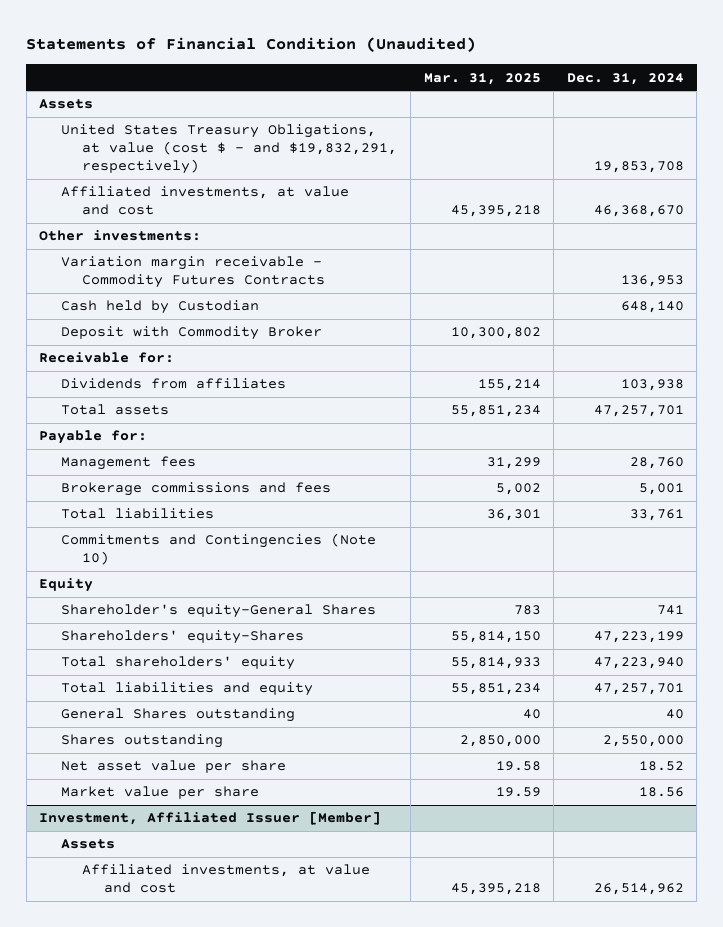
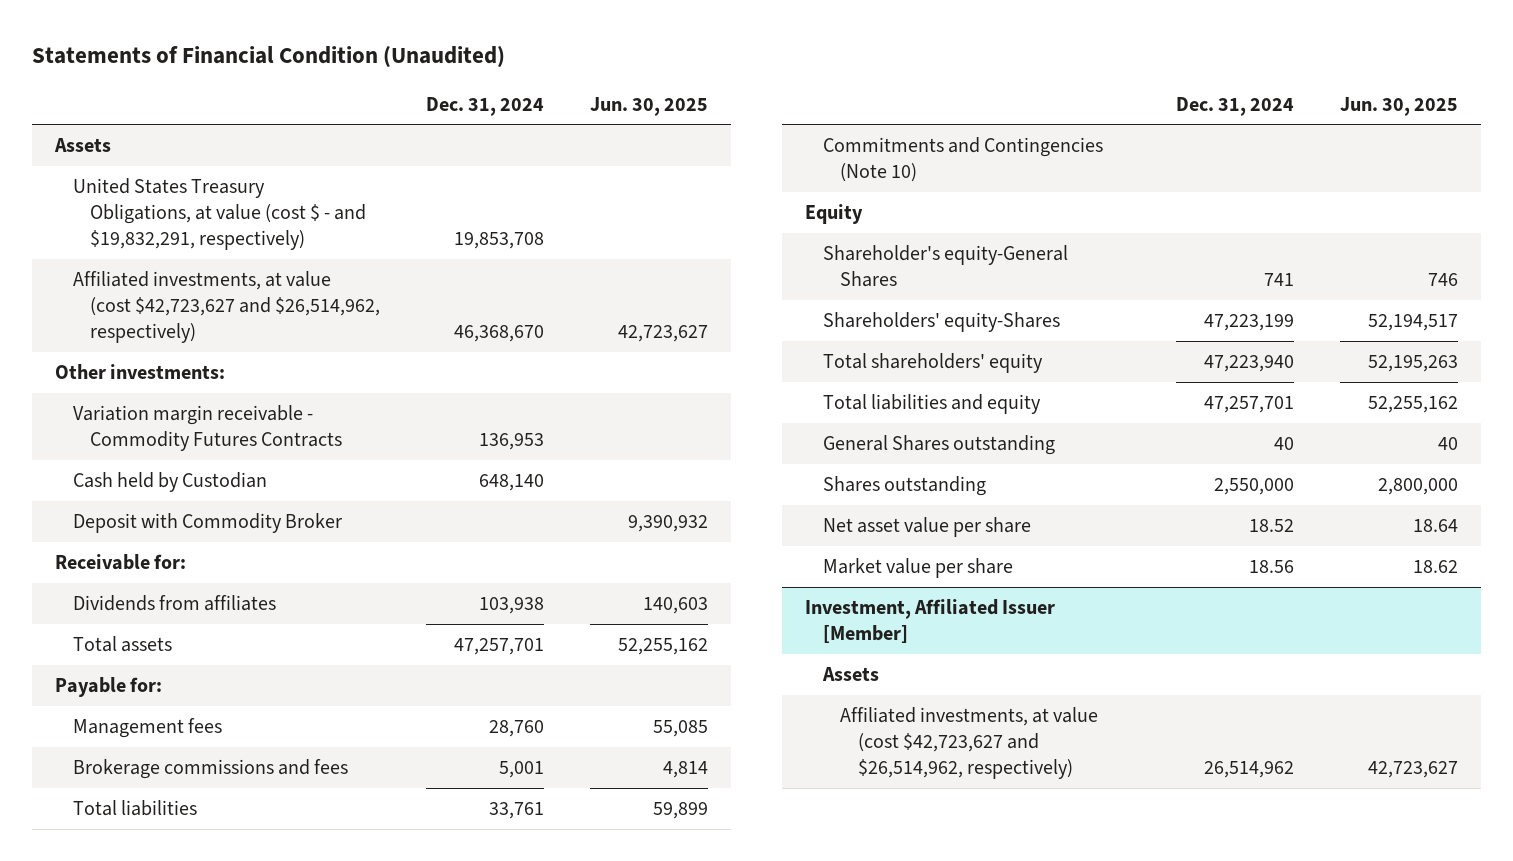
- | Mar. 31, 2025 | Dec. 31, 2024
+ | Dec. 31, 2024 | Jun. 30, 2025
- Affiliated investments, at value and cost | 45,395,218 | 46,368,670
+ Affiliated investments, at value (cost $42,723,627 and $26,514,962, respectively) | 46,368,670 | 42,723,627
@ Investment, Affiliated Issuer [Member]
- Affiliated investments, at value and cost | 45,395,218 | 26,514,962
+ Affiliated investments, at value (cost $42,723,627 and $26,514,962, respectively) | 26,514,962 | 42,723,627

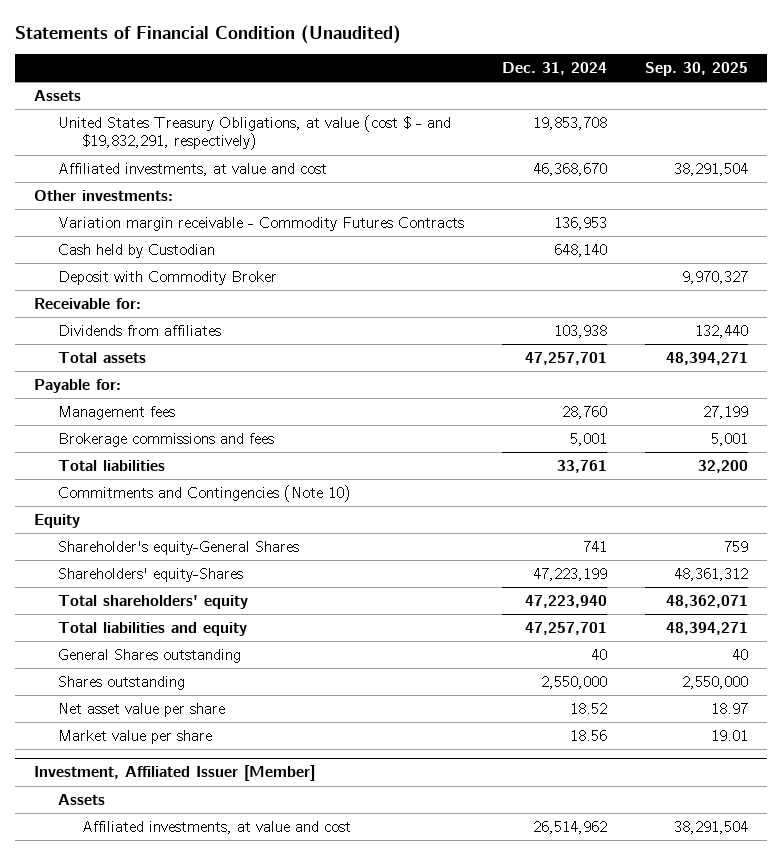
- | Dec. 31, 2024 | Jun. 30, 2025
+ | Dec. 31, 2024 | Sep. 30, 2025
- Affiliated investments, at value (cost $42,723,627 and $26,514,962, respectively) | 46,368,670 | 42,723,627
+ Affiliated investments, at value and cost | 46,368,670 | 38,291,504
@ Investment, Affiliated Issuer [Member]
- Affiliated investments, at value (cost $42,723,627 and $26,514,962, respectively) | 26,514,962 | 42,723,627
+ Affiliated investments, at value and cost | 26,514,962 | 38,291,504

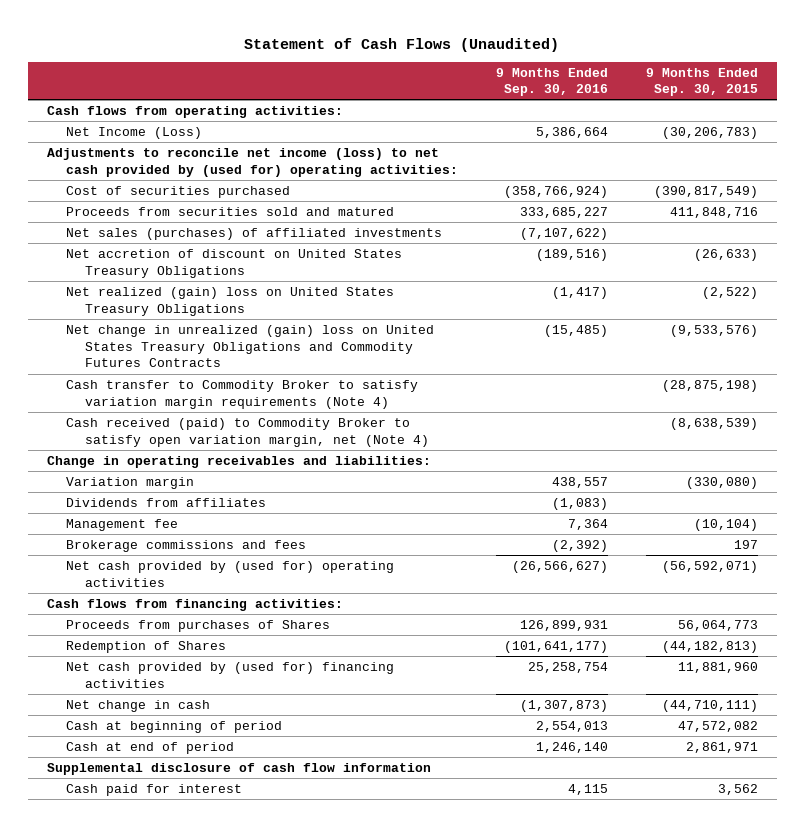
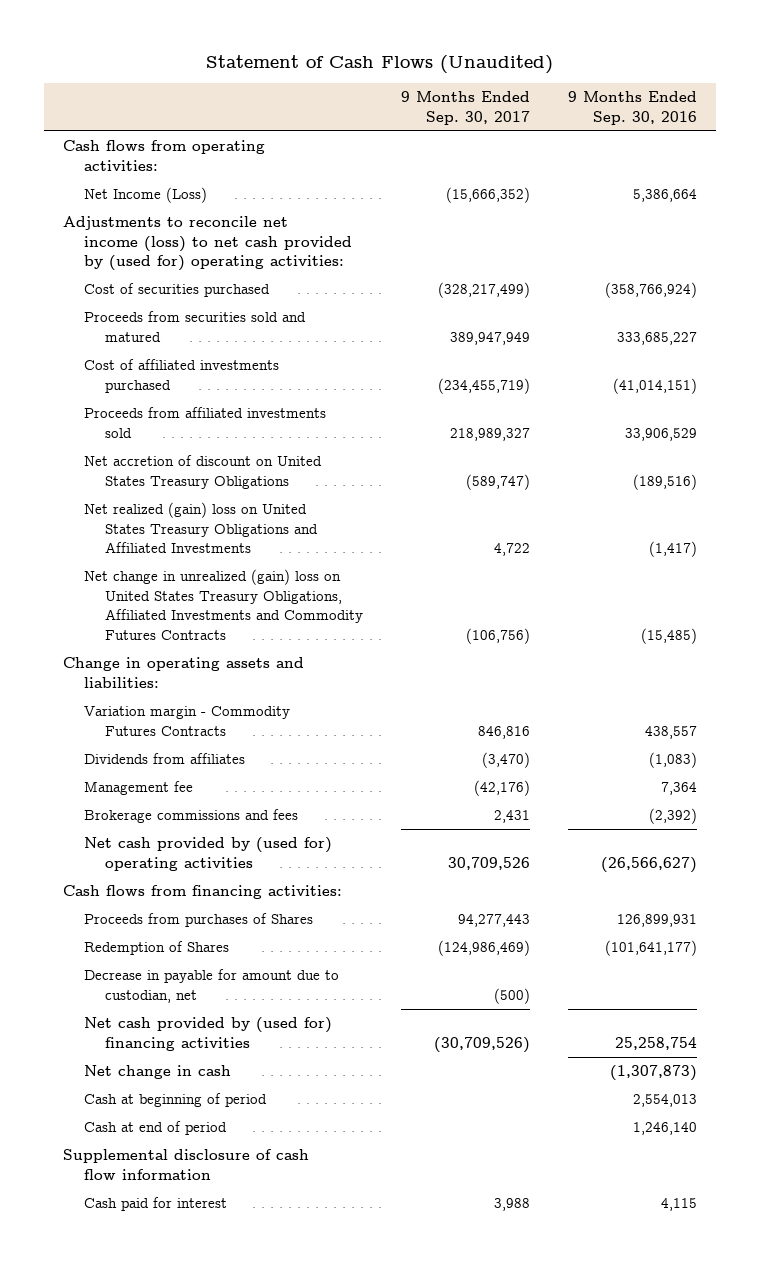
- | 9 Months Ended Sep. 30, 2016 | 9 Months Ended Sep. 30, 2015
+ | 9 Months Ended Sep. 30, 2017 | 9 Months Ended Sep. 30, 2016
- Net sales (purchases) of affiliated investments | (7,107,622) |
+ Cost of affiliated investments purchased | (234,455,719) | (41,014,151)
+ Proceeds from affiliated investments sold | 218,989,327 | 33,906,529
- Net realized (gain) loss on United States Treasury Obligations | (1,417) | (2,522)
- Net change in unrealized (gain) loss on United States Treasury Obligations and Commodity Futures Contracts | (15,485) | (9,533,576)
- Cash transfer to Commodity Broker to satisfy variation margin requirements (Note 4) | | (28,875,198)
- Cash received (paid) to Commodity Broker to satisfy open variation margin, net (Note 4) | | (8,638,539)
- Change in operating receivables and liabilities:
- Variation margin | 438,557 | (330,080)
+ Net realized (gain) loss on United States Treasury Obligations and Affiliated Investments | 4,722 | (1,417)
+ Net change in unrealized (gain) loss on United States Treasury Obligations, Affiliated Investments and Commodity Futures Contracts | (106,756) | (15,485)
+ Change in operating assets and liabilities:
+ Variation margin - Commodity Futures Contracts | 846,816 | 438,557
+ Decrease in payable for amount due to custodian, net | (500) |

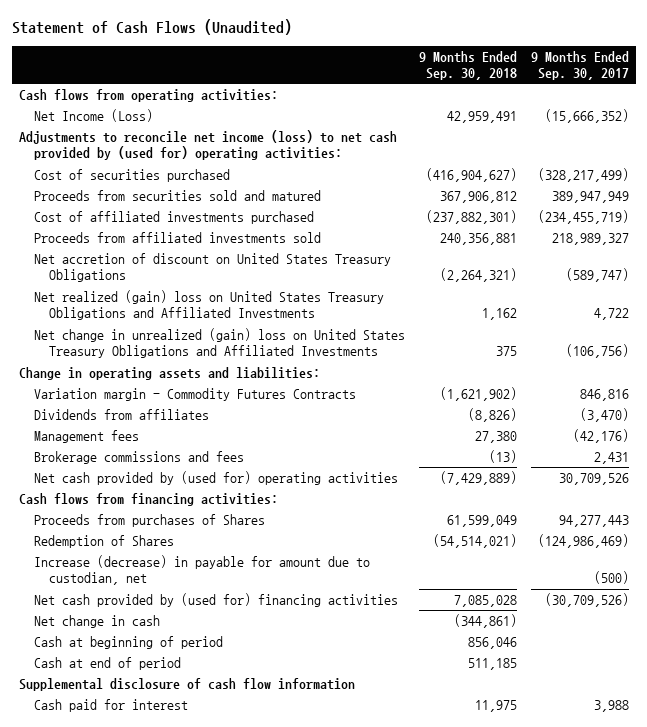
- | 9 Months Ended Sep. 30, 2017 | 9 Months Ended Sep. 30, 2016
+ | 9 Months Ended Sep. 30, 2018 | 9 Months Ended Sep. 30, 2017
- Net change in unrealized (gain) loss on United States Treasury Obligations, Affiliated Investments and Commodity Futures Contracts | (106,756) | (15,485)
+ Net change in unrealized (gain) loss on United States Treasury Obligations and Affiliated Investments | 375 | (106,756)
- Management fee | (42,176) | 7,364
+ Management fees | 27,380 | (42,176)
- Decrease in payable for amount due to custodian, net | (500) |
+ Increase (decrease) in payable for amount due to custodian, net | | (500)

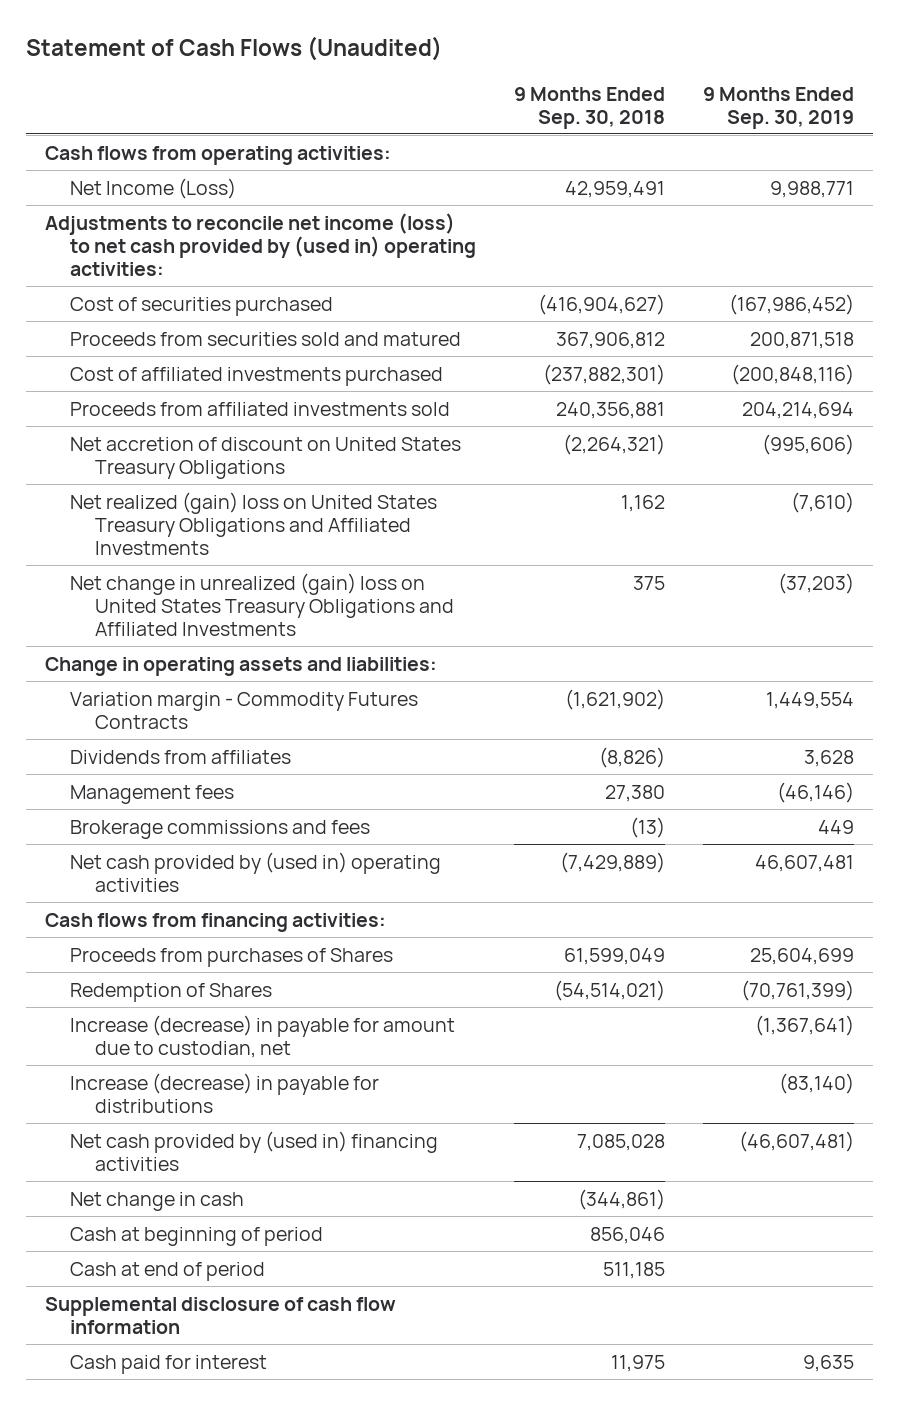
- | 9 Months Ended Sep. 30, 2018 | 9 Months Ended Sep. 30, 2017
+ | 9 Months Ended Sep. 30, 2018 | 9 Months Ended Sep. 30, 2019
- Adjustments to reconcile net income (loss) to net cash provided by (used for) operating activities:
+ Adjustments to reconcile net income (loss) to net cash provided by (used in) operating activities:
- Net cash provided by (used for) operating activities | (7,429,889) | 30,709,526
+ Net cash provided by (used in) operating activities | (7,429,889) | 46,607,481
- Net cash provided by (used for) financing activities | 7,085,028 | (30,709,526)
+ Increase (decrease) in payable for distributions | | (83,140)
+ Net cash provided by (used in) financing activities | 7,085,028 | (46,607,481)

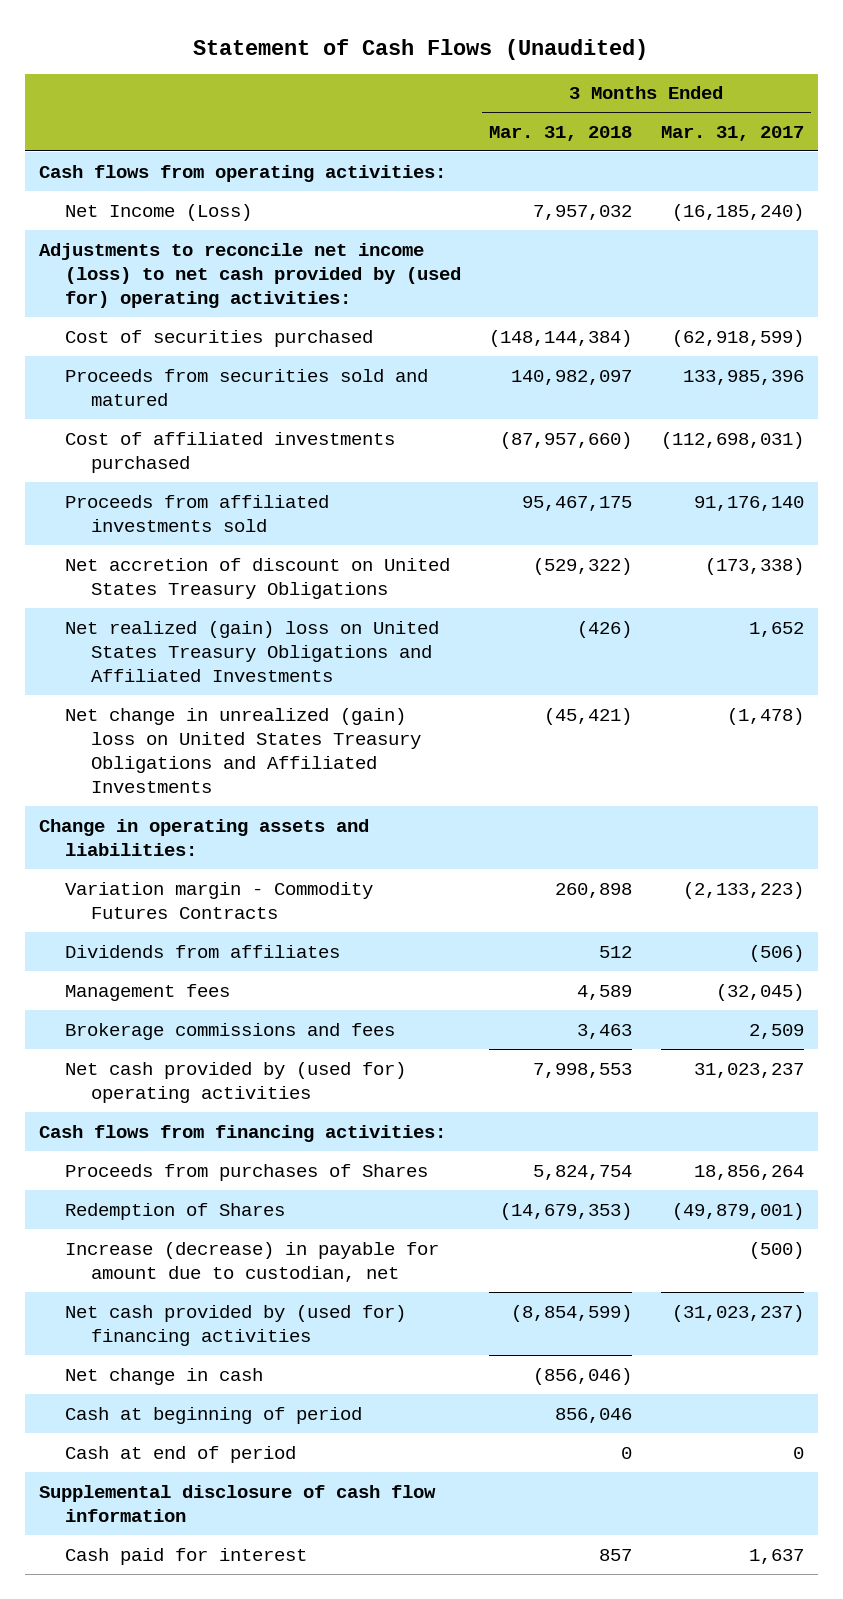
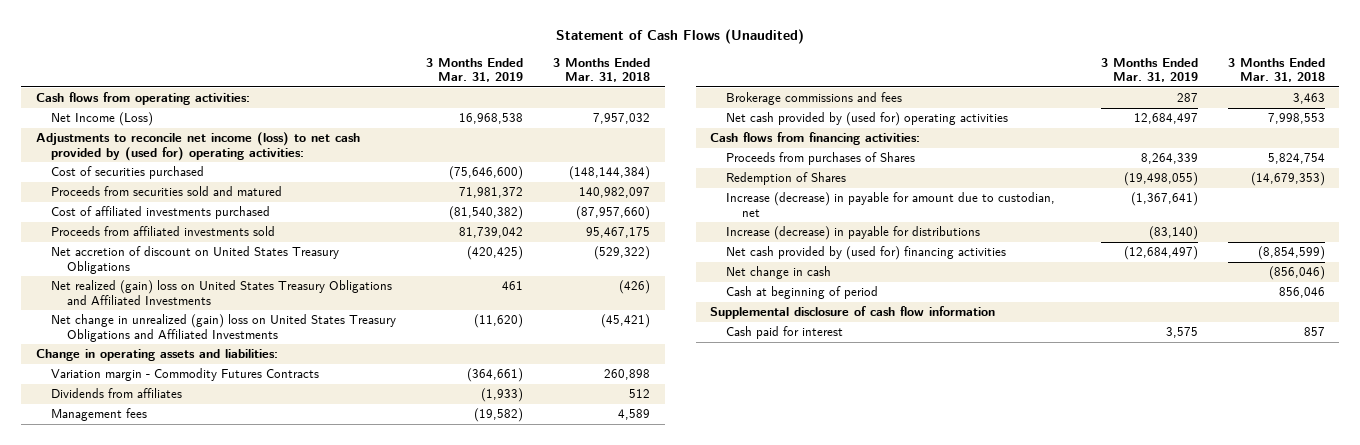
- | 3 Months Ended Mar. 31, 2018 | 3 Months Ended Mar. 31, 2017
+ | 3 Months Ended Mar. 31, 2019 | 3 Months Ended Mar. 31, 2018
+ Increase (decrease) in payable for distributions | (83,140) |
- Cash at end of period | 0 | 0

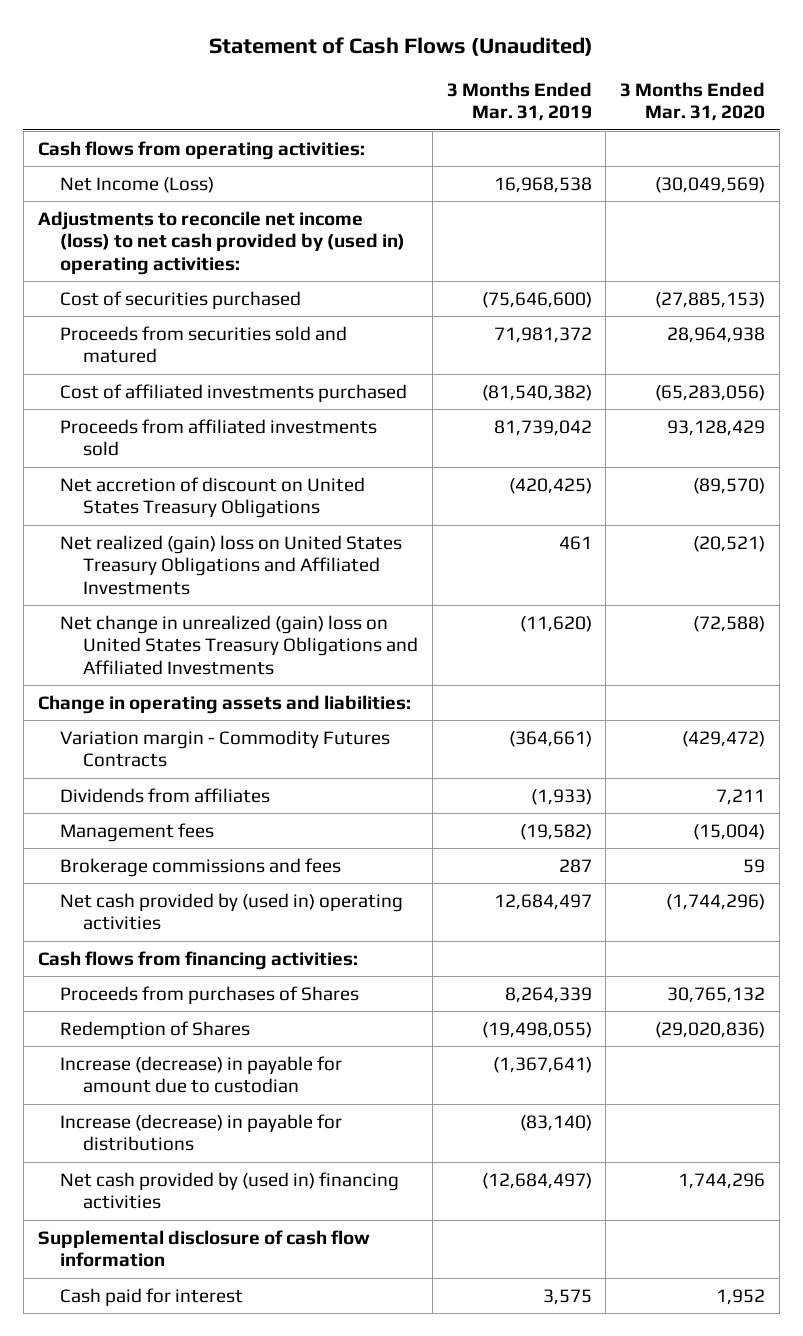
- | 3 Months Ended Mar. 31, 2019 | 3 Months Ended Mar. 31, 2018
+ | 3 Months Ended Mar. 31, 2019 | 3 Months Ended Mar. 31, 2020
- Adjustments to reconcile net income (loss) to net cash provided by (used for) operating activities:
+ Adjustments to reconcile net income (loss) to net cash provided by (used in) operating activities:
- Net cash provided by (used for) operating activities | 12,684,497 | 7,998,553
+ Net cash provided by (used in) operating activities | 12,684,497 | (1,744,296)
- Increase (decrease) in payable for amount due to custodian, net | (1,367,641) |
+ Increase (decrease) in payable for amount due to custodian | (1,367,641) |
- Net cash provided by (used for) financing activities | (12,684,497) | (8,854,599)
- Net change in cash | | (856,046)
- Cash at beginning of period | | 856,046
+ Net cash provided by (used in) financing activities | (12,684,497) | 1,744,296

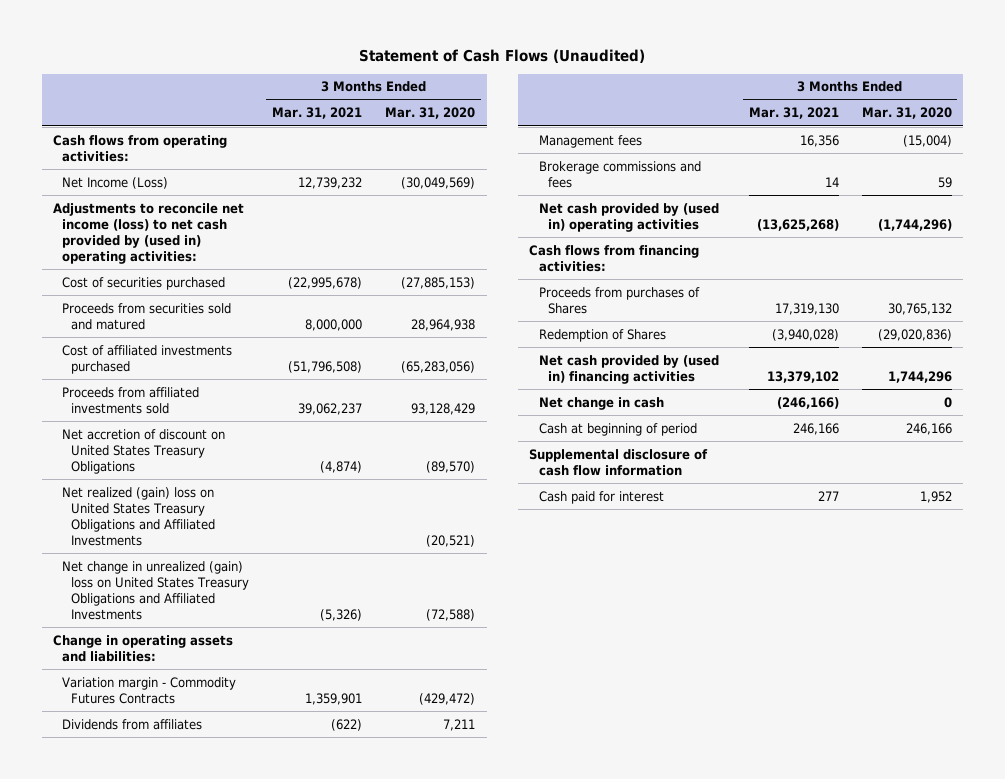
- | 3 Months Ended Mar. 31, 2019 | 3 Months Ended Mar. 31, 2020
+ | 3 Months Ended Mar. 31, 2021 | 3 Months Ended Mar. 31, 2020
- Increase (decrease) in payable for amount due to custodian | (1,367,641) |
- Increase (decrease) in payable for distributions | (83,140) |
+ Net change in cash | (246,166) | 0
+ Cash at beginning of period | 246,166 | 246,166

